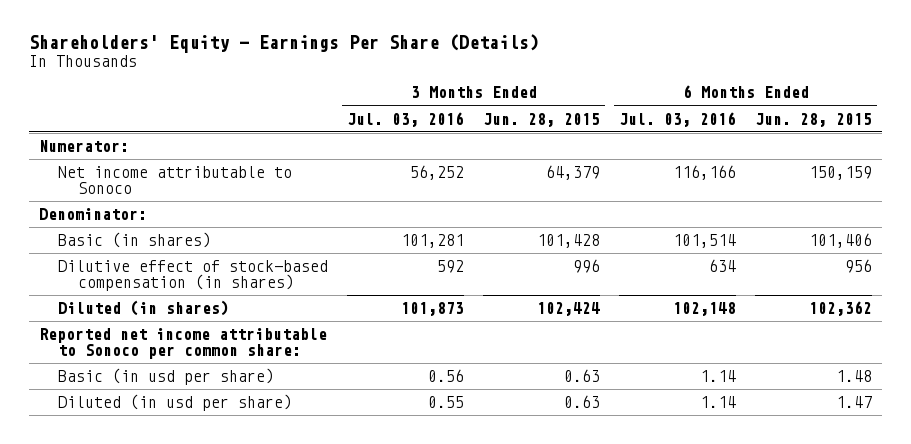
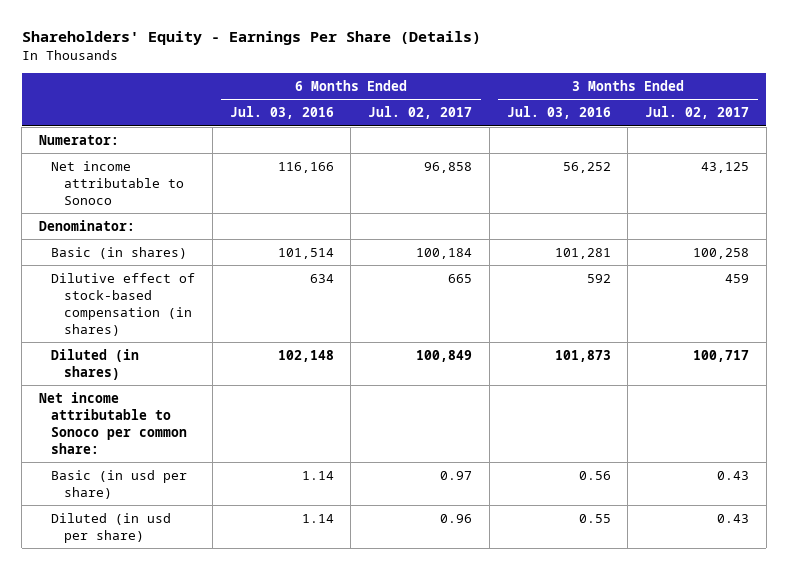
- | 3 Months Ended Jul. 03, 2016 | 3 Months Ended Jun. 28, 2015 | 6 Months Ended Jul. 03, 2016 | 6 Months Ended Jun. 28, 2015
+ | 6 Months Ended Jul. 03, 2016 | 6 Months Ended Jul. 02, 2017 | 3 Months Ended Jul. 03, 2016 | 3 Months Ended Jul. 02, 2017
- Reported net income attributable to Sonoco per common share:
+ Net income attributable to Sonoco per common share:

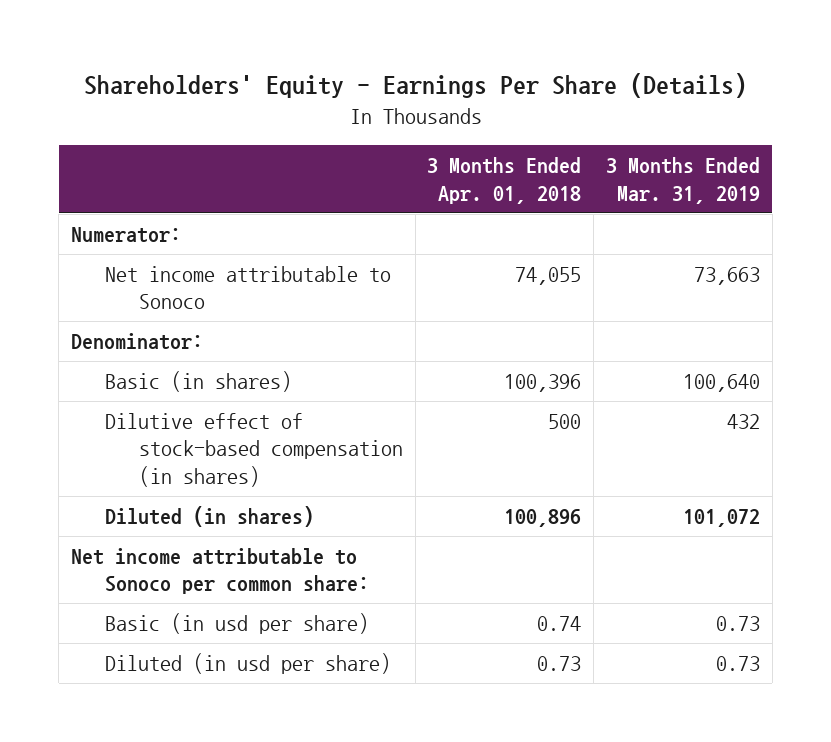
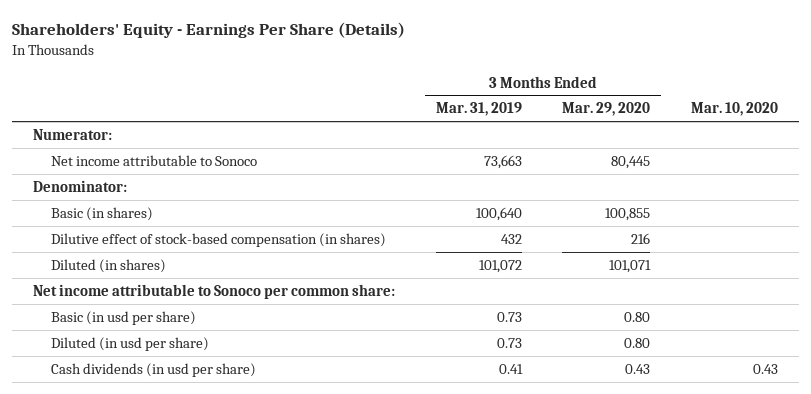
- | 3 Months Ended Apr. 01, 2018 | 3 Months Ended Mar. 31, 2019
+ | 3 Months Ended Mar. 31, 2019 | 3 Months Ended Mar. 29, 2020 | Mar. 10, 2020
+ Cash dividends (in usd per share) | 0.41 | 0.43 | 0.43

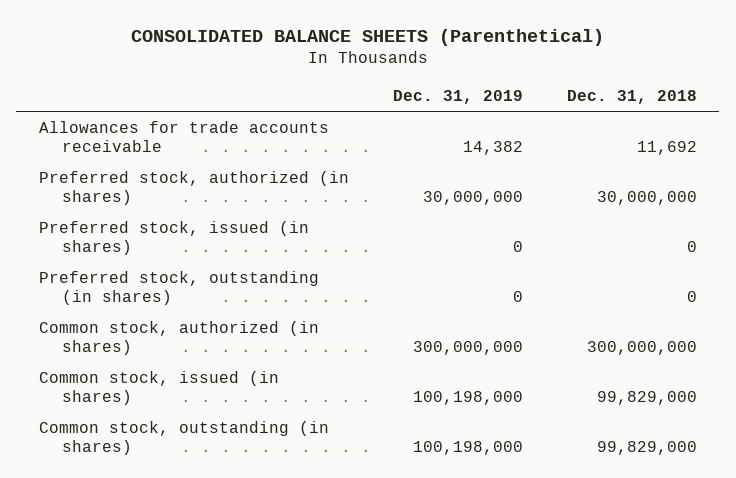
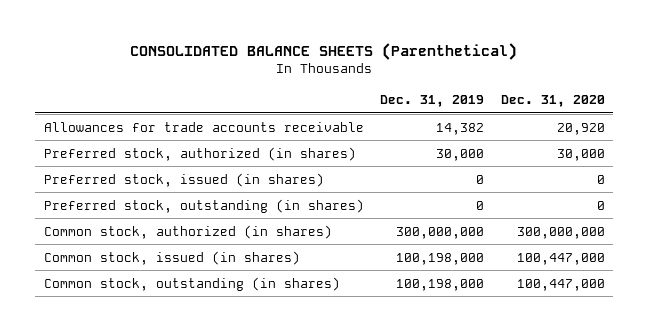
- | Dec. 31, 2019 | Dec. 31, 2018
+ | Dec. 31, 2019 | Dec. 31, 2020
- Preferred stock, authorized (in shares) | 30,000,000 | 30,000,000
+ Preferred stock, authorized (in shares) | 30,000 | 30,000

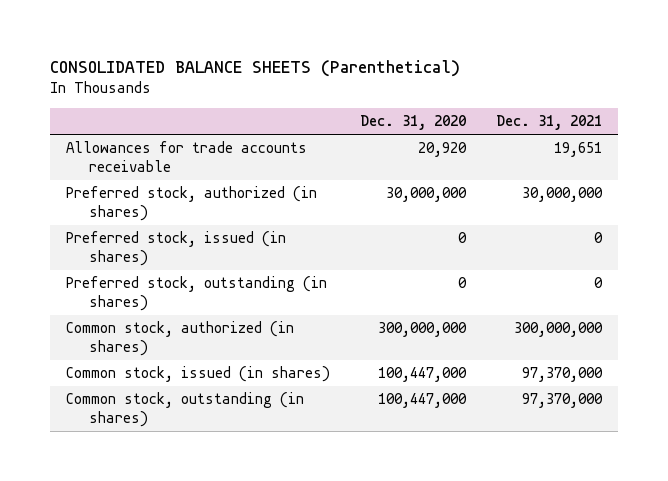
- | Dec. 31, 2019 | Dec. 31, 2020
+ | Dec. 31, 2020 | Dec. 31, 2021
- Preferred stock, authorized (in shares) | 30,000 | 30,000
+ Preferred stock, authorized (in shares) | 30,000,000 | 30,000,000

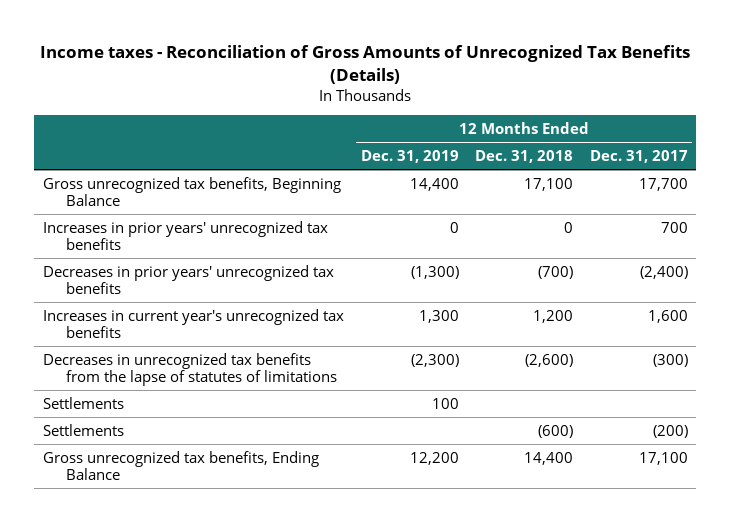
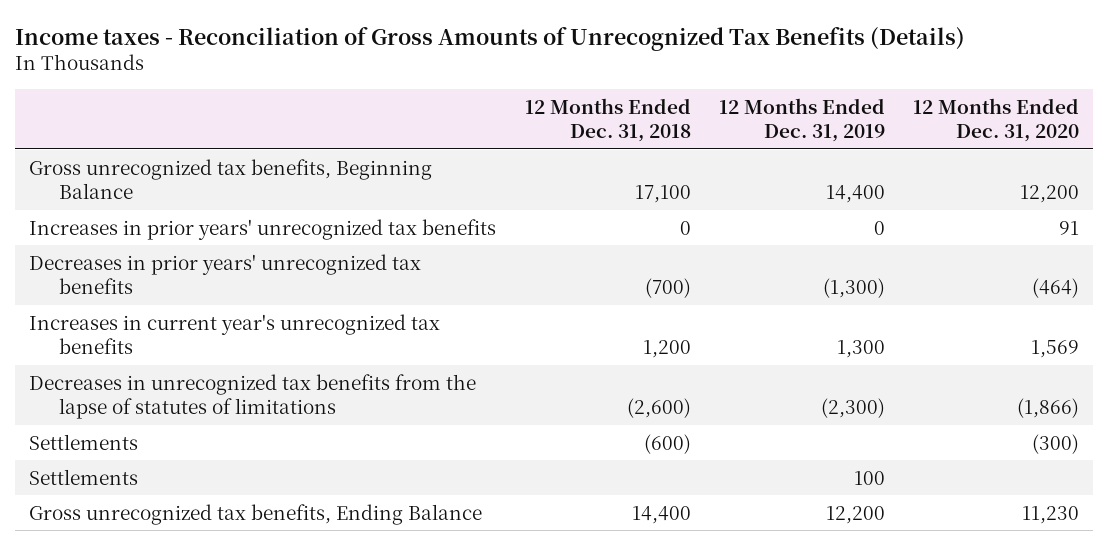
- | 12 Months Ended Dec. 31, 2019 | 12 Months Ended Dec. 31, 2018 | 12 Months Ended Dec. 31, 2017
+ | 12 Months Ended Dec. 31, 2018 | 12 Months Ended Dec. 31, 2019 | 12 Months Ended Dec. 31, 2020
moved down: Settlements | | 100 |

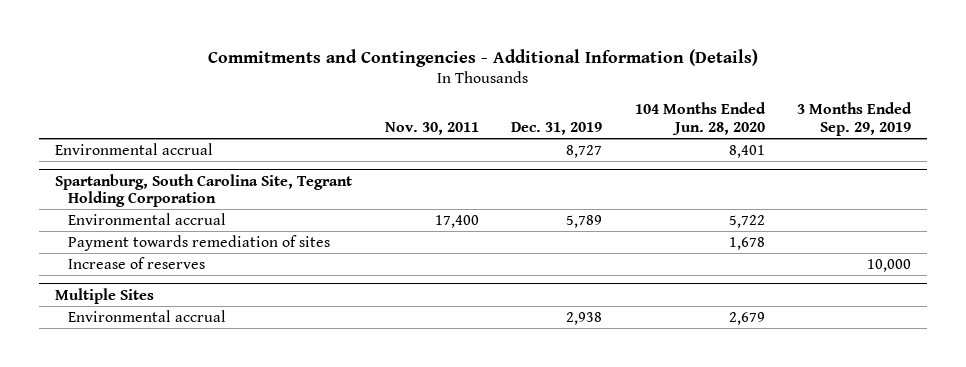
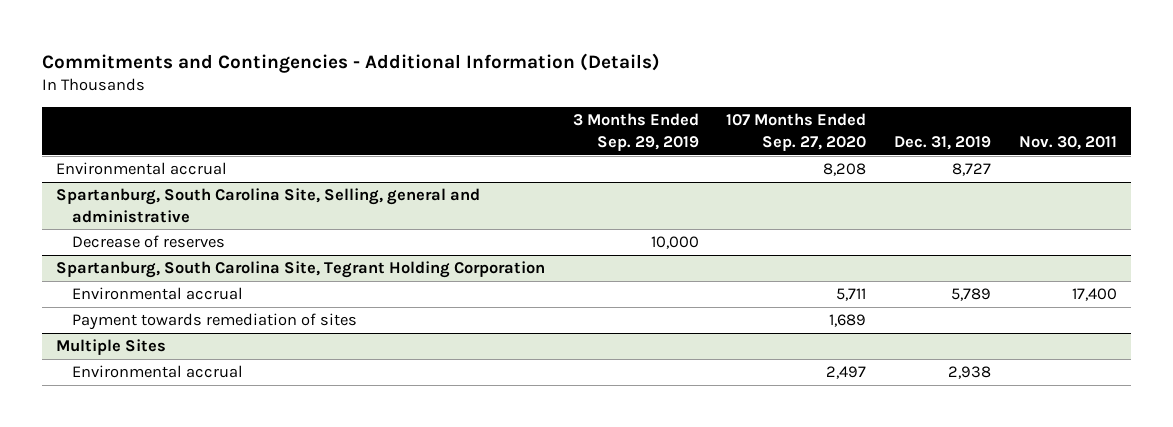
- | Nov. 30, 2011 | Dec. 31, 2019 | 104 Months Ended Jun. 28, 2020 | 3 Months Ended Sep. 29, 2019
+ | 3 Months Ended Sep. 29, 2019 | 107 Months Ended Sep. 27, 2020 | Dec. 31, 2019 | Nov. 30, 2011
+ Spartanburg, South Carolina Site, Selling, general and administrative
+ Decrease of reserves | 10,000 | | |
@ Spartanburg, South Carolina Site, Tegrant Holding Corporation
- Increase of reserves | | | | 10,000

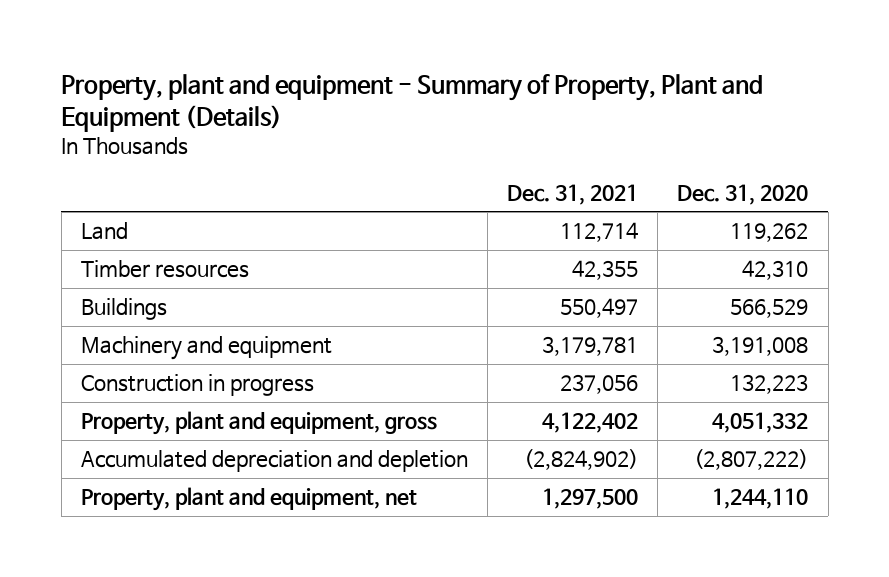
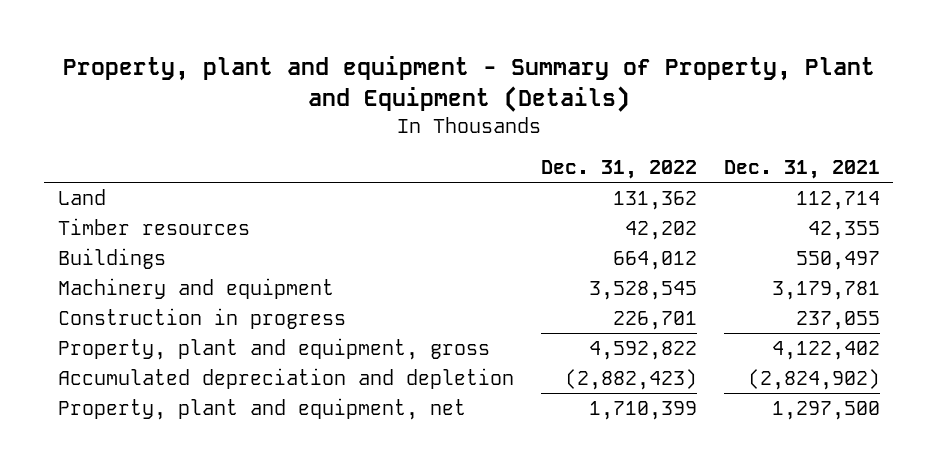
- | Dec. 31, 2021 | Dec. 31, 2020
+ | Dec. 31, 2022 | Dec. 31, 2021
- Construction in progress | 237,056 | 132,223
+ Construction in progress | 226,701 | 237,055

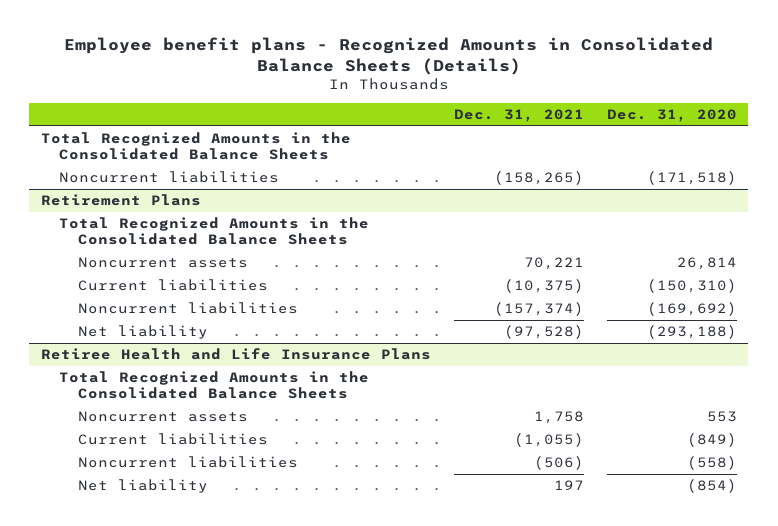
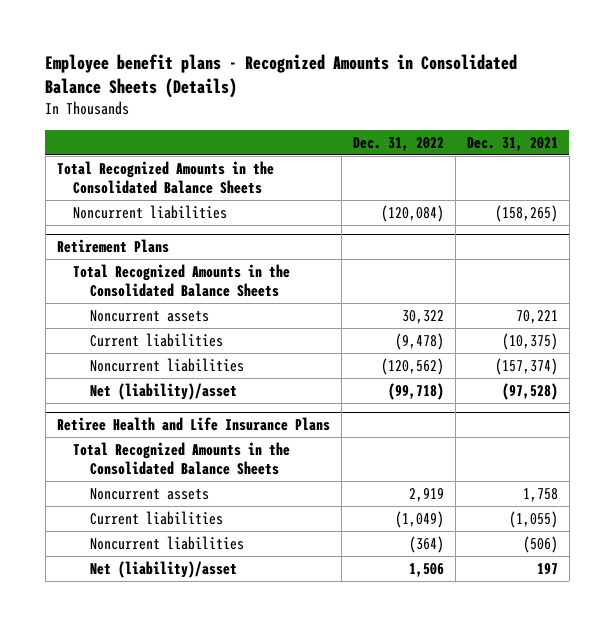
- | Dec. 31, 2021 | Dec. 31, 2020
+ | Dec. 31, 2022 | Dec. 31, 2021
@ Retirement Plans
- Net liability | (97,528) | (293,188)
+ Net (liability)/asset | (99,718) | (97,528)
@ Retiree Health and Life Insurance Plans
- Net liability | 197 | (854)
+ Net (liability)/asset | 1,506 | 197

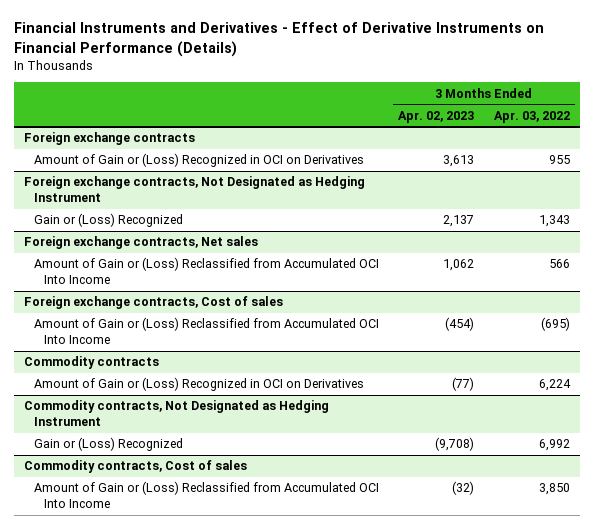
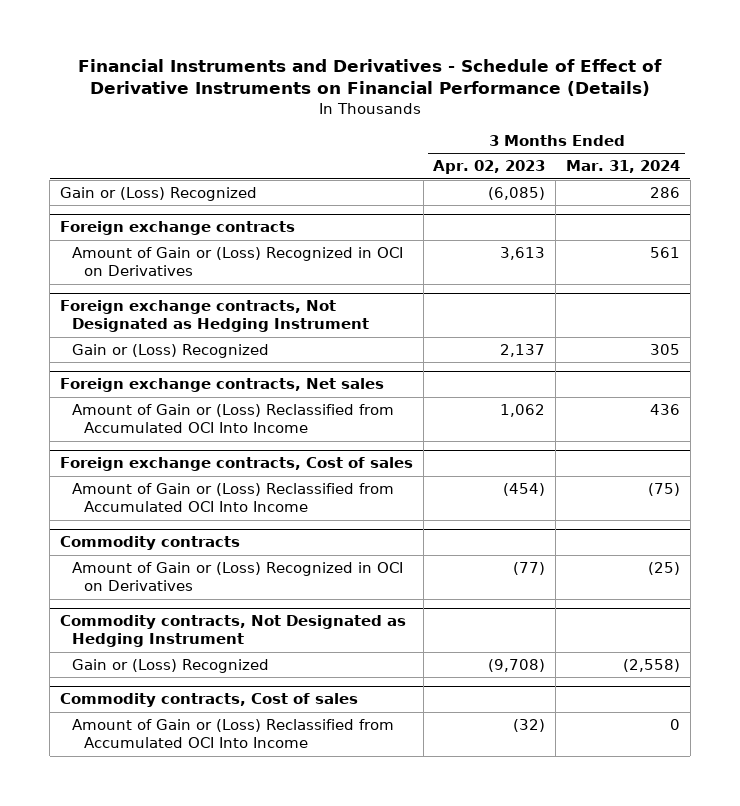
- Financial Instruments and Derivatives - Effect of Derivative Instruments on Financial Performance (Details)
+ Financial Instruments and Derivatives - Schedule of Effect of Derivative Instruments on Financial Performance (Details)
- | 3 Months Ended Apr. 02, 2023 | 3 Months Ended Apr. 03, 2022
+ | 3 Months Ended Apr. 02, 2023 | 3 Months Ended Mar. 31, 2024
+ Gain or (Loss) Recognized | (6,085) | 286

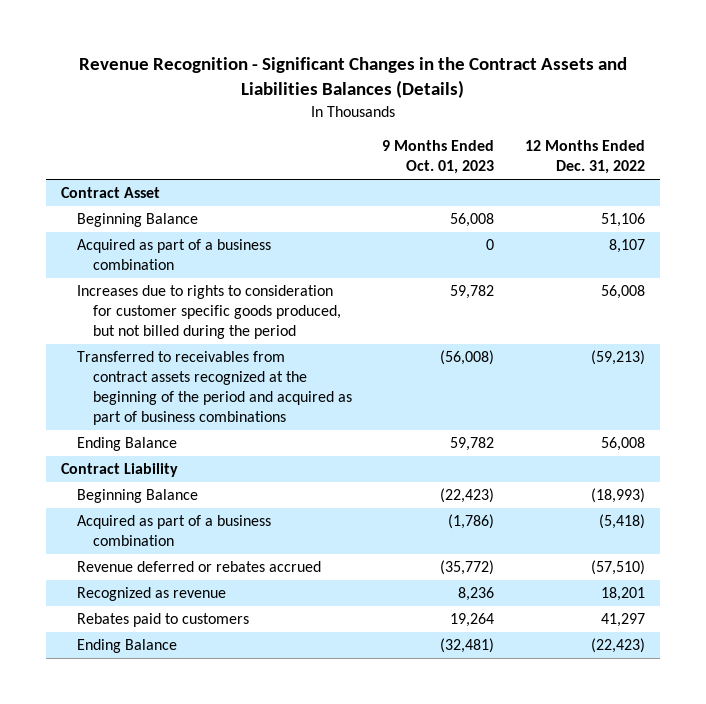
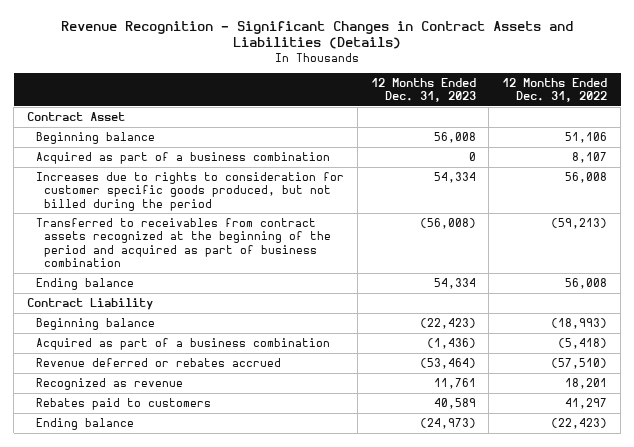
- Revenue Recognition - Significant Changes in the Contract Assets and Liabilities Balances (Details)
+ Revenue Recognition - Significant Changes in Contract Assets and Liabilities (Details)
- | 9 Months Ended Oct. 01, 2023 | 12 Months Ended Dec. 31, 2022
+ | 12 Months Ended Dec. 31, 2023 | 12 Months Ended Dec. 31, 2022
- Beginning Balance | 56,008 | 51,106
+ Beginning balance | 56,008 | 51,106
- Transferred to receivables from contract assets recognized at the beginning of the period and acquired as part of business combinations | (56,008) | (59,213)
- Ending Balance | 59,782 | 56,008
+ Transferred to receivables from contract assets recognized at the beginning of the period and acquired as part of business combination | (56,008) | (59,213)
+ Ending balance | 54,334 | 56,008
- Beginning Balance | (22,423) | (18,993)
+ Beginning balance | (22,423) | (18,993)
- Ending Balance | (32,481) | (22,423)
+ Ending balance | (24,973) | (22,423)

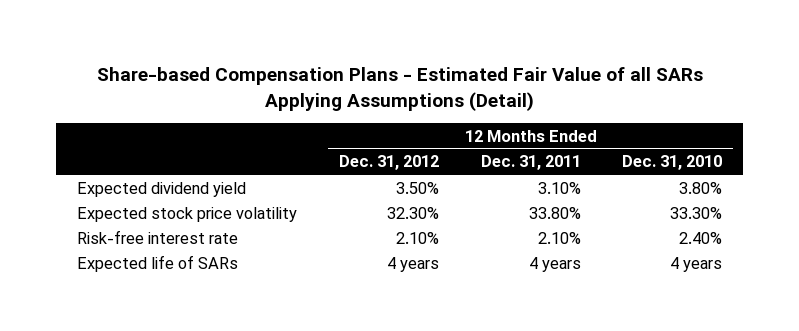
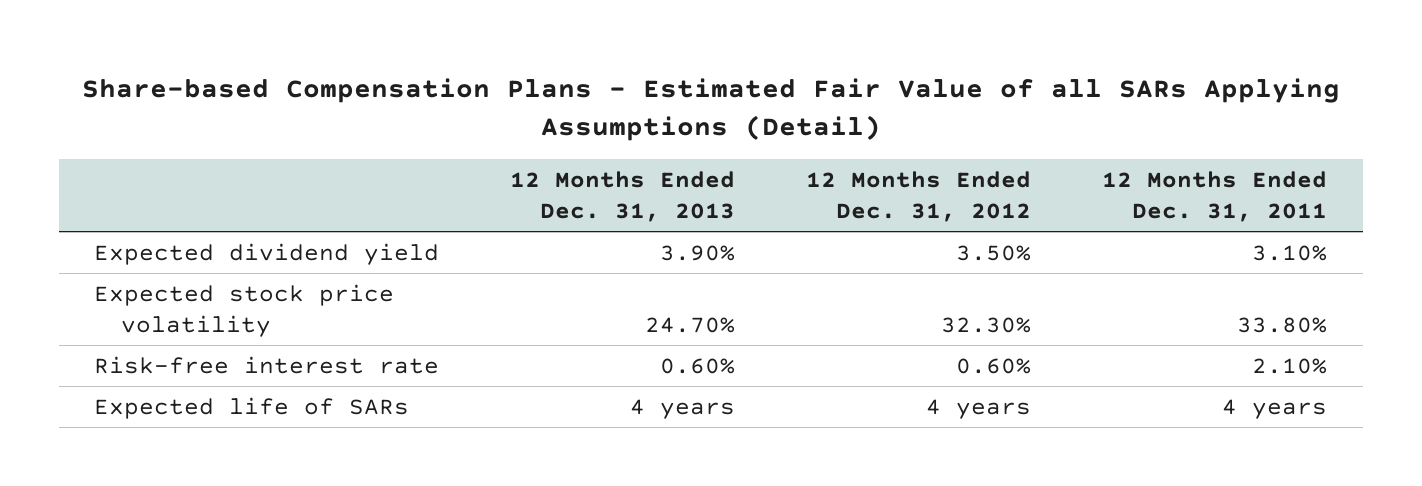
- | 12 Months Ended Dec. 31, 2012 | 12 Months Ended Dec. 31, 2011 | 12 Months Ended Dec. 31, 2010
+ | 12 Months Ended Dec. 31, 2013 | 12 Months Ended Dec. 31, 2012 | 12 Months Ended Dec. 31, 2011
- Risk-free interest rate | 2.10% | 2.10% | 2.40%
+ Risk-free interest rate | 0.60% | 0.60% | 2.10%

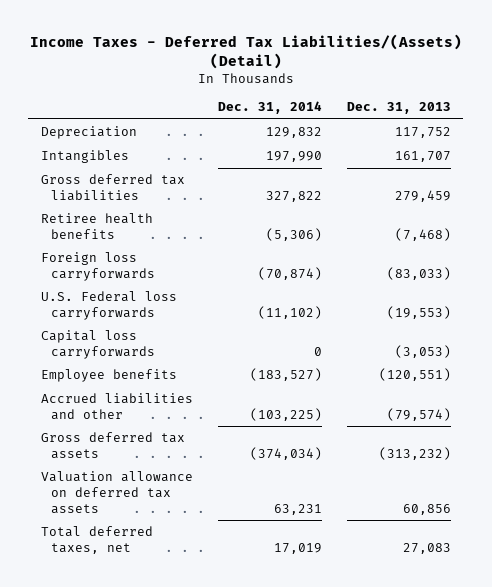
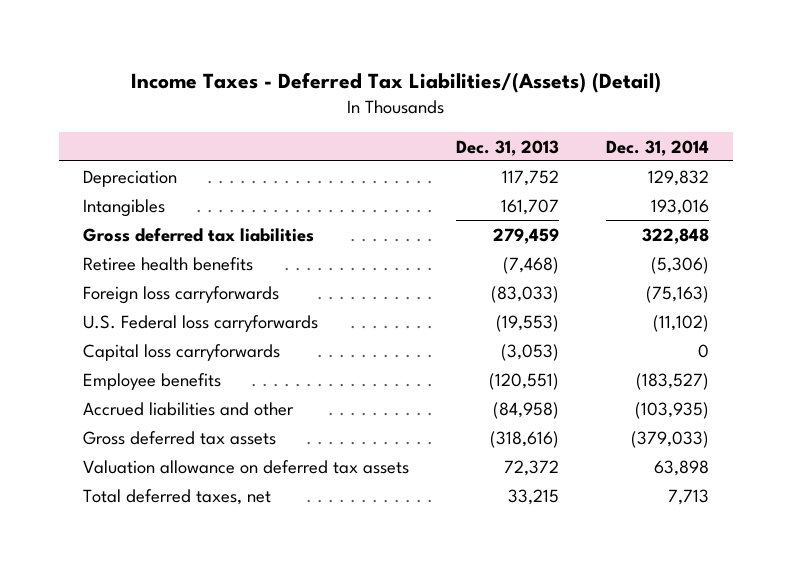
- | Dec. 31, 2014 | Dec. 31, 2013
+ | Dec. 31, 2013 | Dec. 31, 2014
- Intangibles | 197,990 | 161,707
- Gross deferred tax liabilities | 327,822 | 279,459
+ Intangibles | 161,707 | 193,016
+ Gross deferred tax liabilities | 279,459 | 322,848
- Foreign loss carryforwards | (70,874) | (83,033)
+ Foreign loss carryforwards | (83,033) | (75,163)
- Accrued liabilities and other | (103,225) | (79,574)
- Gross deferred tax assets | (374,034) | (313,232)
- Valuation allowance on deferred tax assets | 63,231 | 60,856
- Total deferred taxes, net | 17,019 | 27,083
+ Accrued liabilities and other | (84,958) | (103,935)
+ Gross deferred tax assets | (318,616) | (379,033)
+ Valuation allowance on deferred tax assets | 72,372 | 63,898
+ Total deferred taxes, net | 33,215 | 7,713

